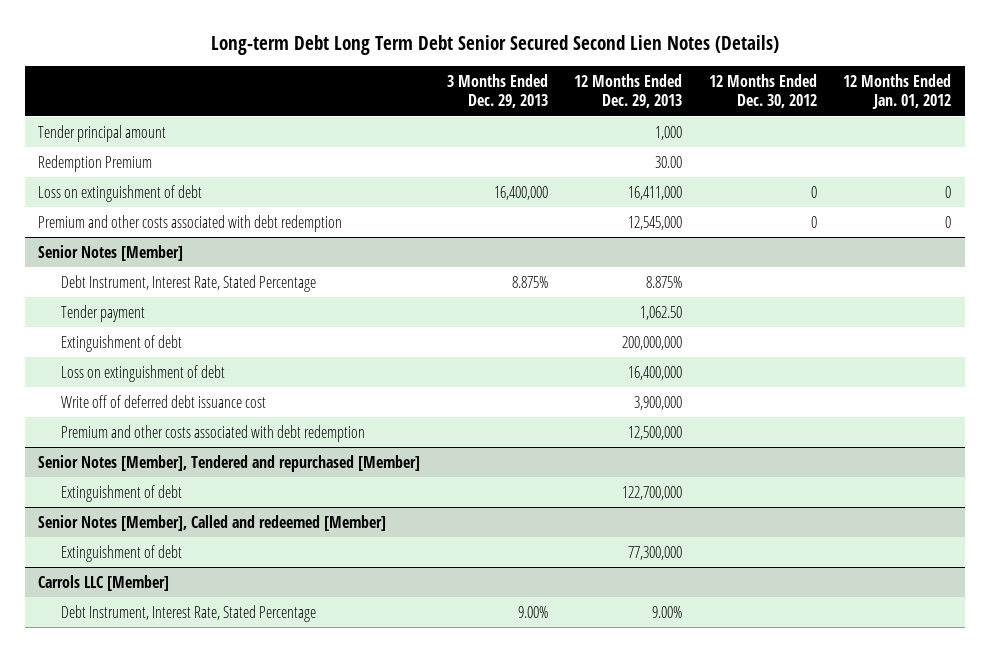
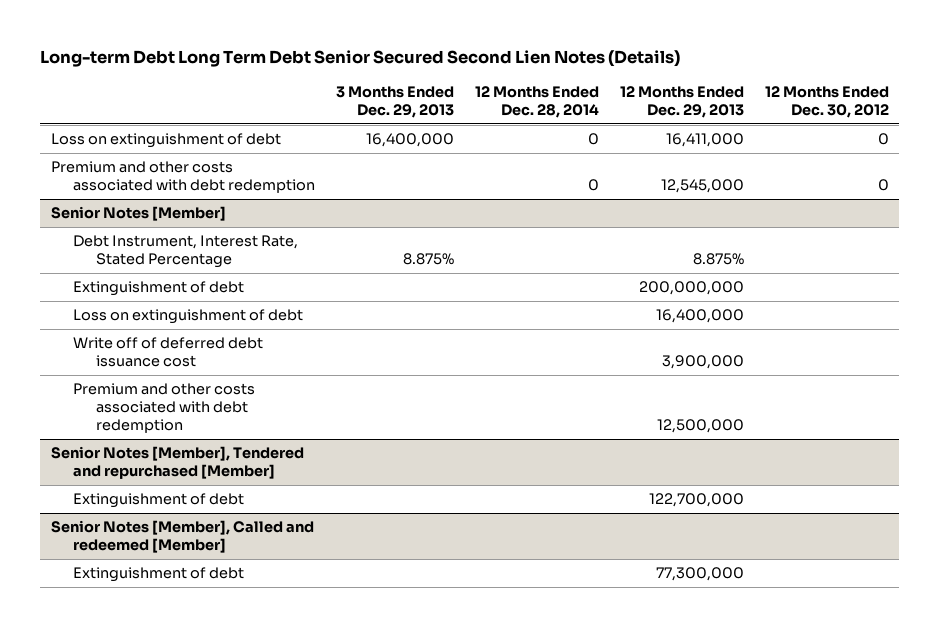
- | 3 Months Ended Dec. 29, 2013 | 12 Months Ended Dec. 29, 2013 | 12 Months Ended Dec. 30, 2012 | 12 Months Ended Jan. 01, 2012
+ | 3 Months Ended Dec. 29, 2013 | 12 Months Ended Dec. 28, 2014 | 12 Months Ended Dec. 29, 2013 | 12 Months Ended Dec. 30, 2012
- Tender principal amount | | 1,000 | |
- Redemption Premium | | 30.00 | |
@ Senior Notes [Member]
- Tender payment | | 1,062.50 | |
- Carrols LLC [Member]
- Debt Instrument, Interest Rate, Stated Percentage | 9.00% | 9.00% | |

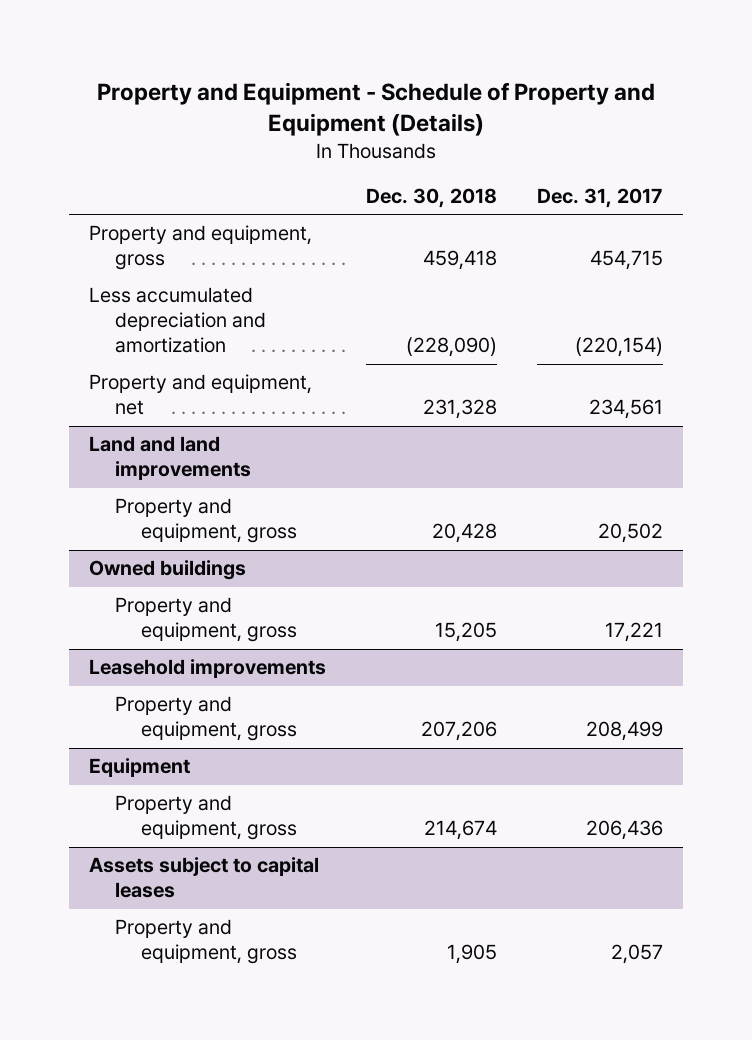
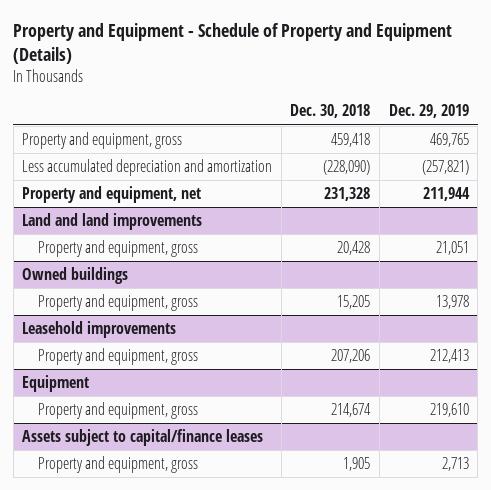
- | Dec. 30, 2018 | Dec. 31, 2017
+ | Dec. 30, 2018 | Dec. 29, 2019
- Assets subject to capital leases
+ Assets subject to capital/finance leases

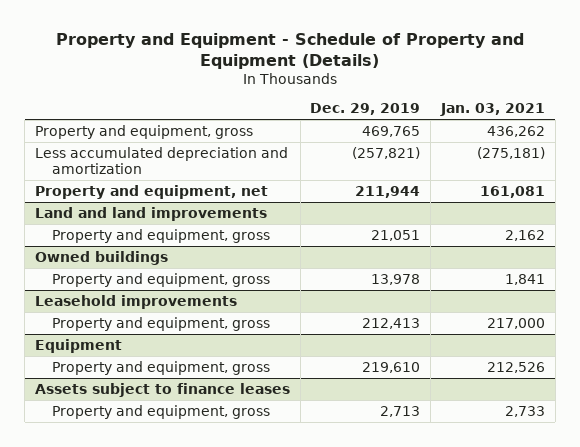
- | Dec. 30, 2018 | Dec. 29, 2019
+ | Dec. 29, 2019 | Jan. 03, 2021
- Assets subject to capital/finance leases
+ Assets subject to finance leases

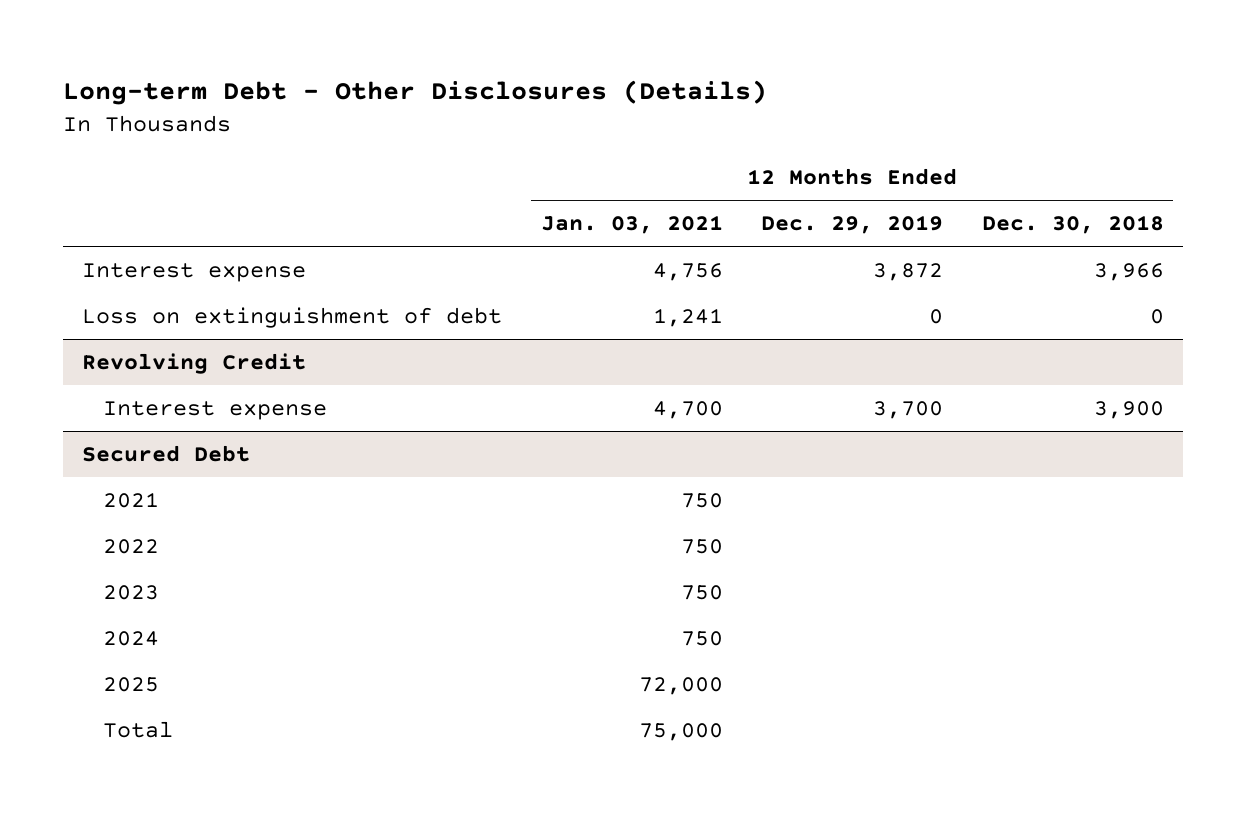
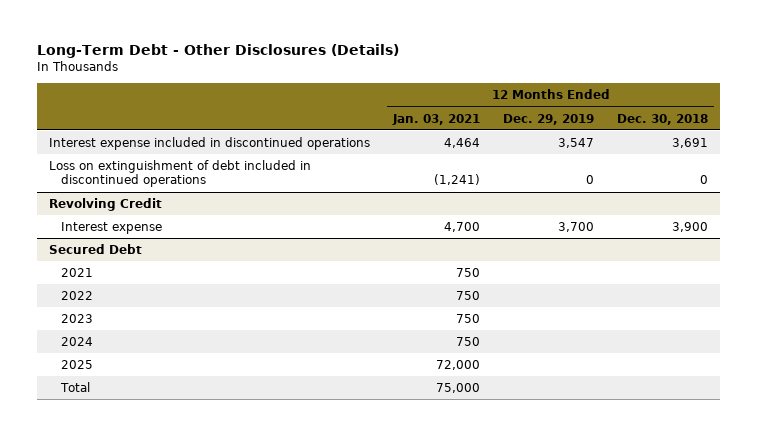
- Long-term Debt - Other Disclosures (Details)
+ Long-Term Debt - Other Disclosures (Details)
- Interest expense | 4,756 | 3,872 | 3,966
- Loss on extinguishment of debt | 1,241 | 0 | 0
+ Interest expense included in discontinued operations | 4,464 | 3,547 | 3,691
+ Loss on extinguishment of debt included in discontinued operations | (1,241) | 0 | 0

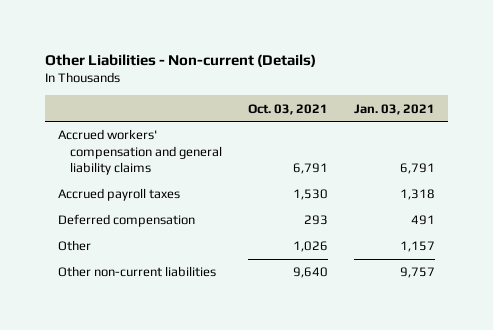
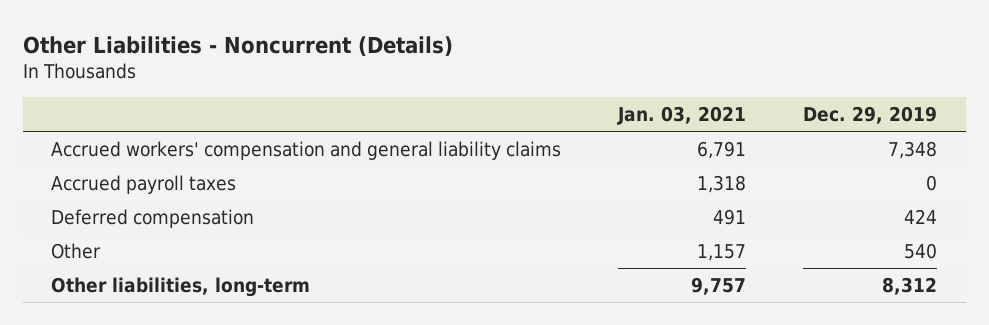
- Other Liabilities - Non-current (Details)
+ Other Liabilities - Noncurrent (Details)
- | Oct. 03, 2021 | Jan. 03, 2021
+ | Jan. 03, 2021 | Dec. 29, 2019
- Other non-current liabilities | 9,640 | 9,757
+ Other liabilities, long-term | 9,757 | 8,312

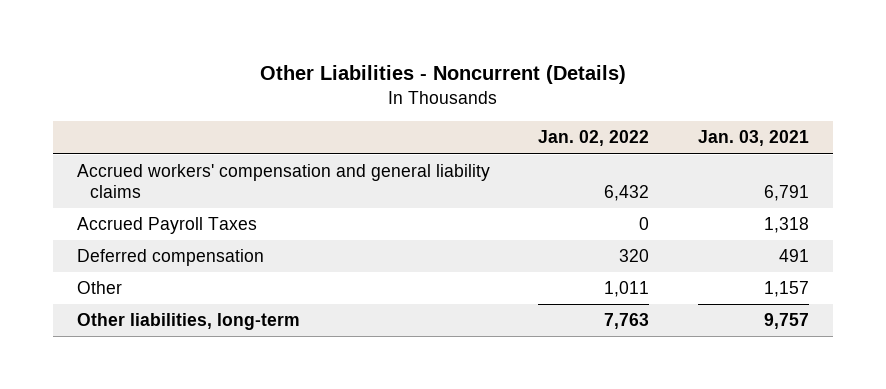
- | Jan. 03, 2021 | Dec. 29, 2019
+ | Jan. 02, 2022 | Jan. 03, 2021
- Accrued payroll taxes | 1,318 | 0
+ Accrued Payroll Taxes | 0 | 1,318

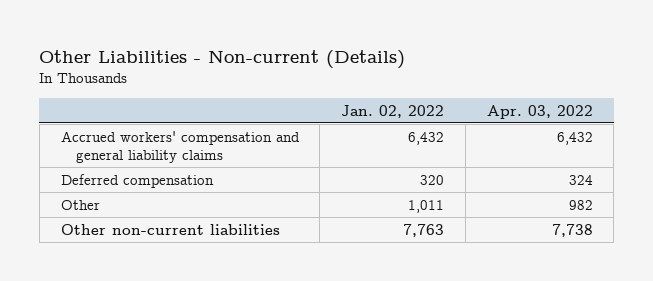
- Other Liabilities - Noncurrent (Details)
+ Other Liabilities - Non-current (Details)
- | Jan. 02, 2022 | Jan. 03, 2021
+ | Jan. 02, 2022 | Apr. 03, 2022
- Accrued Payroll Taxes | 0 | 1,318
- Other liabilities, long-term | 7,763 | 9,757
+ Other non-current liabilities | 7,763 | 7,738

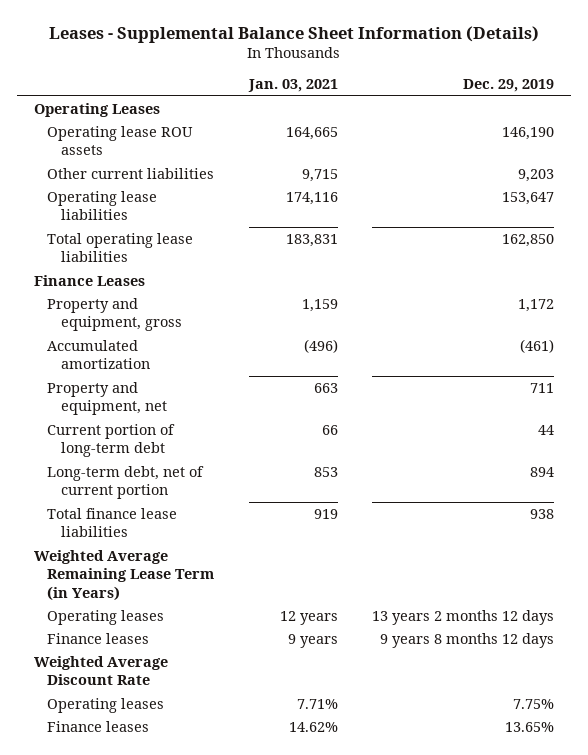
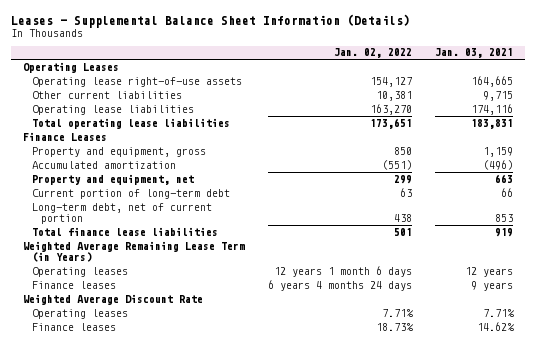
- | Jan. 03, 2021 | Dec. 29, 2019
+ | Jan. 02, 2022 | Jan. 03, 2021
- Operating lease ROU assets | 164,665 | 146,190
+ Operating lease right-of-use assets | 154,127 | 164,665

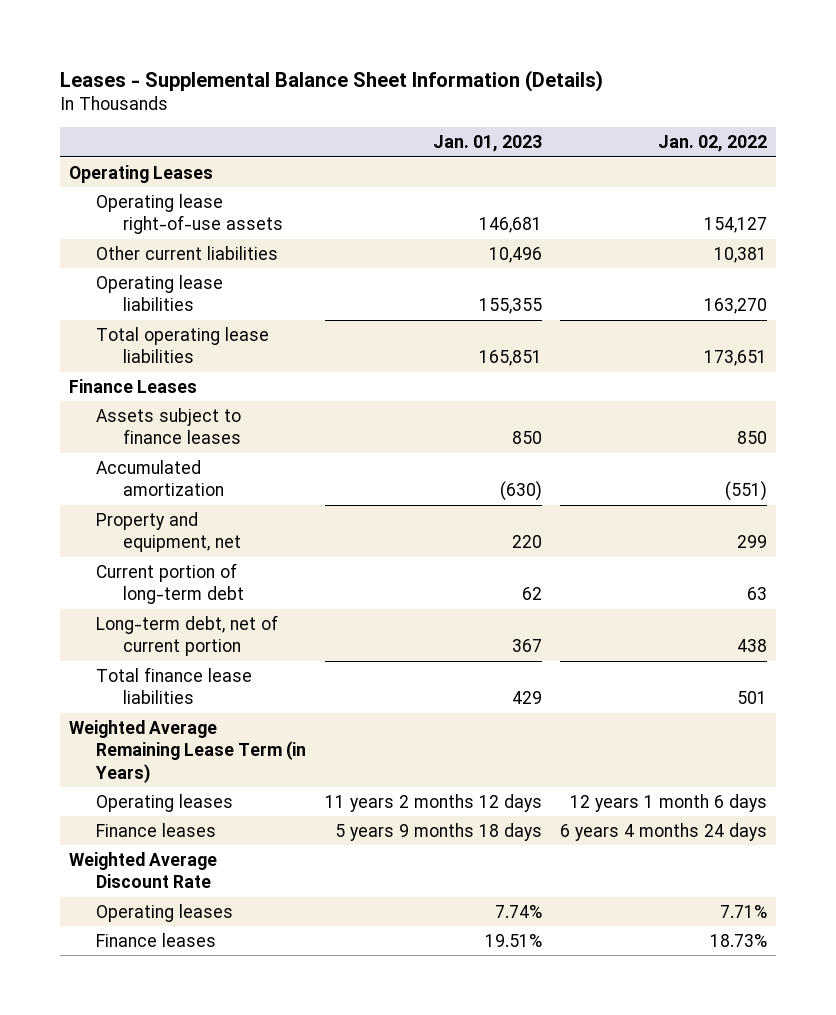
- | Jan. 02, 2022 | Jan. 03, 2021
+ | Jan. 01, 2023 | Jan. 02, 2022
- Property and equipment, gross | 850 | 1,159
+ Assets subject to finance leases | 850 | 850

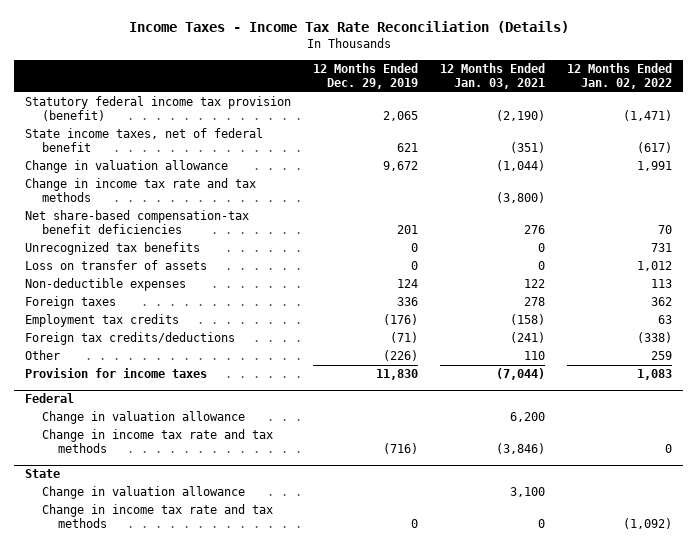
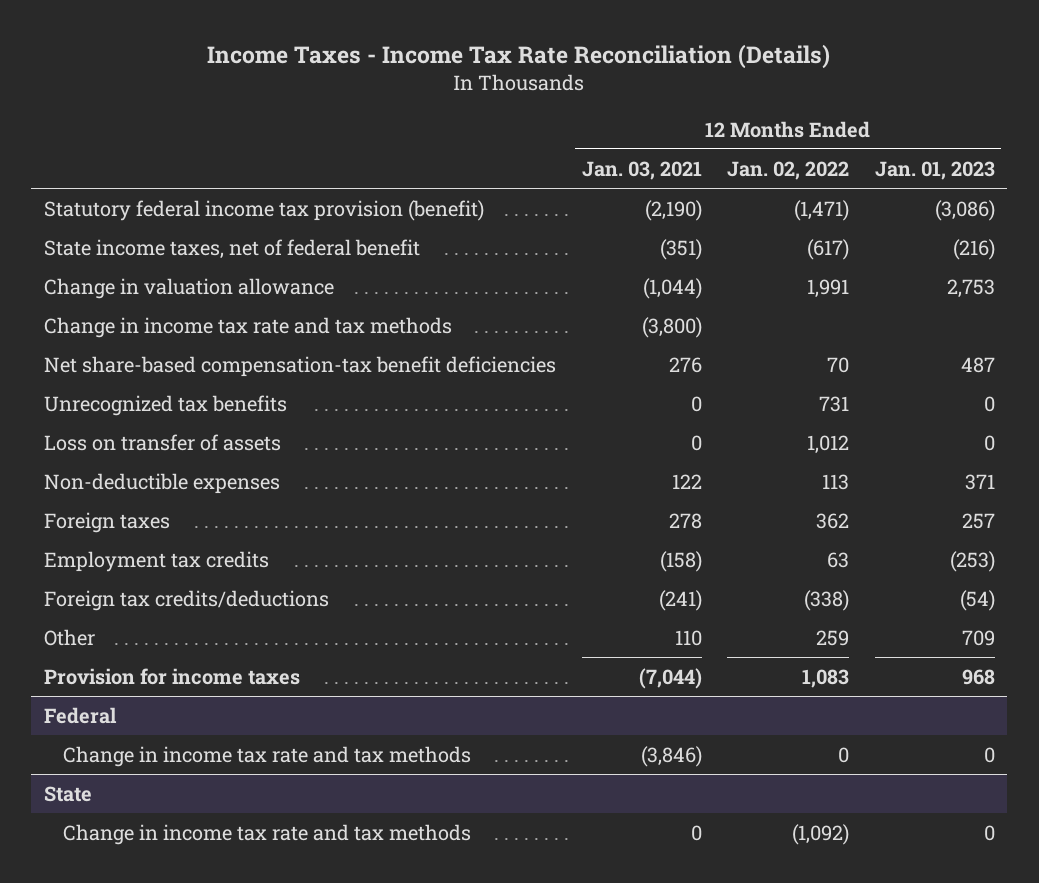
- | 12 Months Ended Dec. 29, 2019 | 12 Months Ended Jan. 03, 2021 | 12 Months Ended Jan. 02, 2022
+ | 12 Months Ended Jan. 03, 2021 | 12 Months Ended Jan. 02, 2022 | 12 Months Ended Jan. 01, 2023
@ Federal
- Change in valuation allowance | | 6,200 |
@ State
- Change in valuation allowance | | 3,100 |

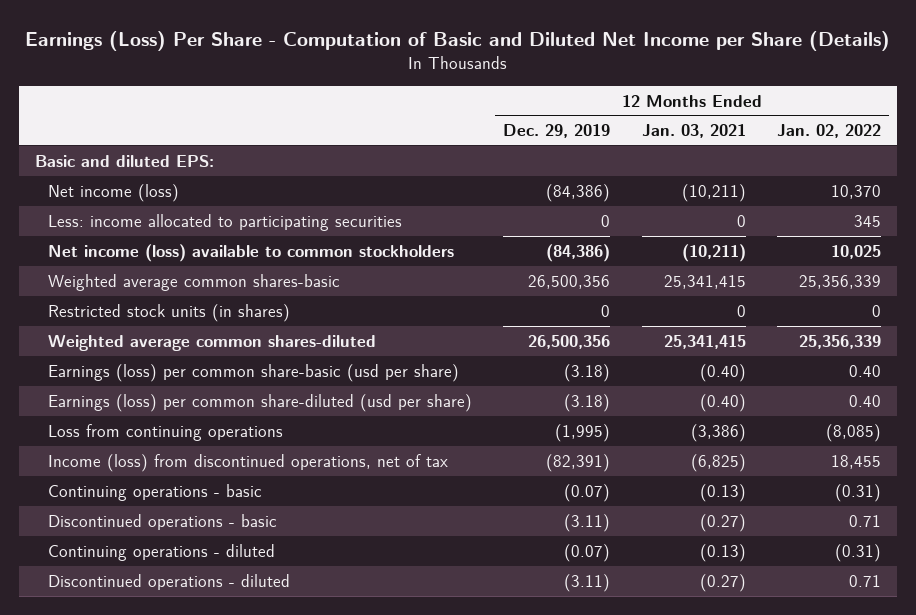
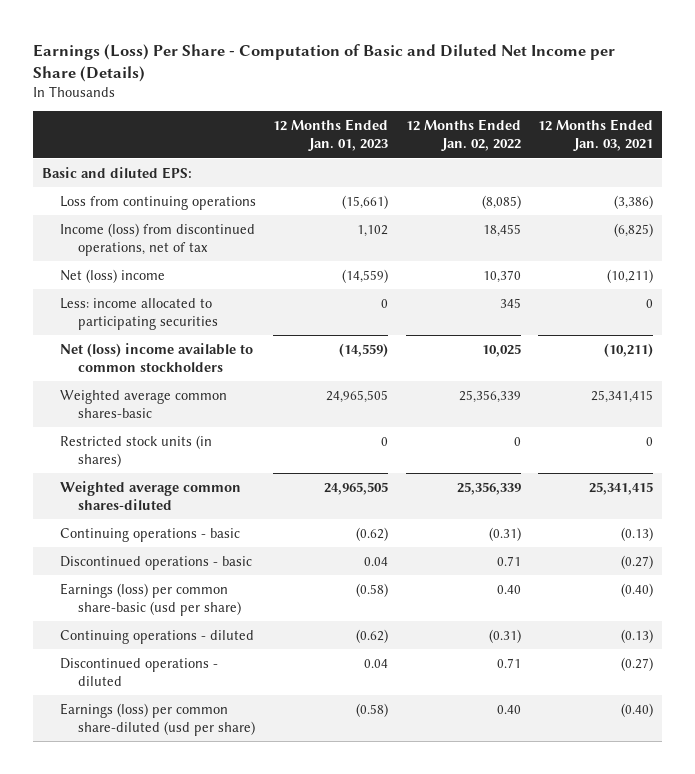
- | 12 Months Ended Dec. 29, 2019 | 12 Months Ended Jan. 03, 2021 | 12 Months Ended Jan. 02, 2022
+ | 12 Months Ended Jan. 01, 2023 | 12 Months Ended Jan. 02, 2022 | 12 Months Ended Jan. 03, 2021
- Net income (loss) | (84,386) | (10,211) | 10,370
moved up: Loss from continuing operations | (15,661) | (8,085) | (3,386)
moved up: Income (loss) from discontinued operations, net of tax | 1,102 | 18,455 | (6,825)
+ Net (loss) income | (14,559) | 10,370 | (10,211)
- Net income (loss) available to common stockholders | (84,386) | (10,211) | 10,025
+ Net (loss) income available to common stockholders | (14,559) | 10,025 | (10,211)
moved down: Earnings (loss) per common share-basic (usd per share) | (0.58) | 0.40 | (0.40)
moved down: Earnings (loss) per common share-diluted (usd per share) | (0.58) | 0.40 | (0.40)

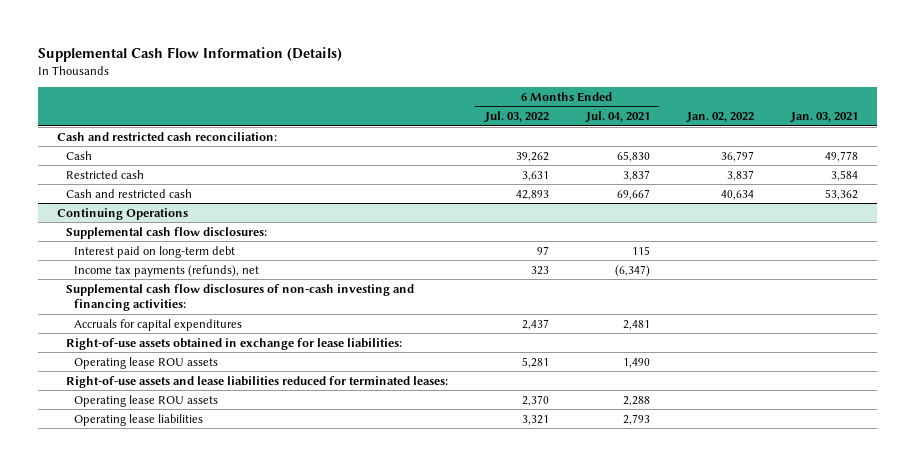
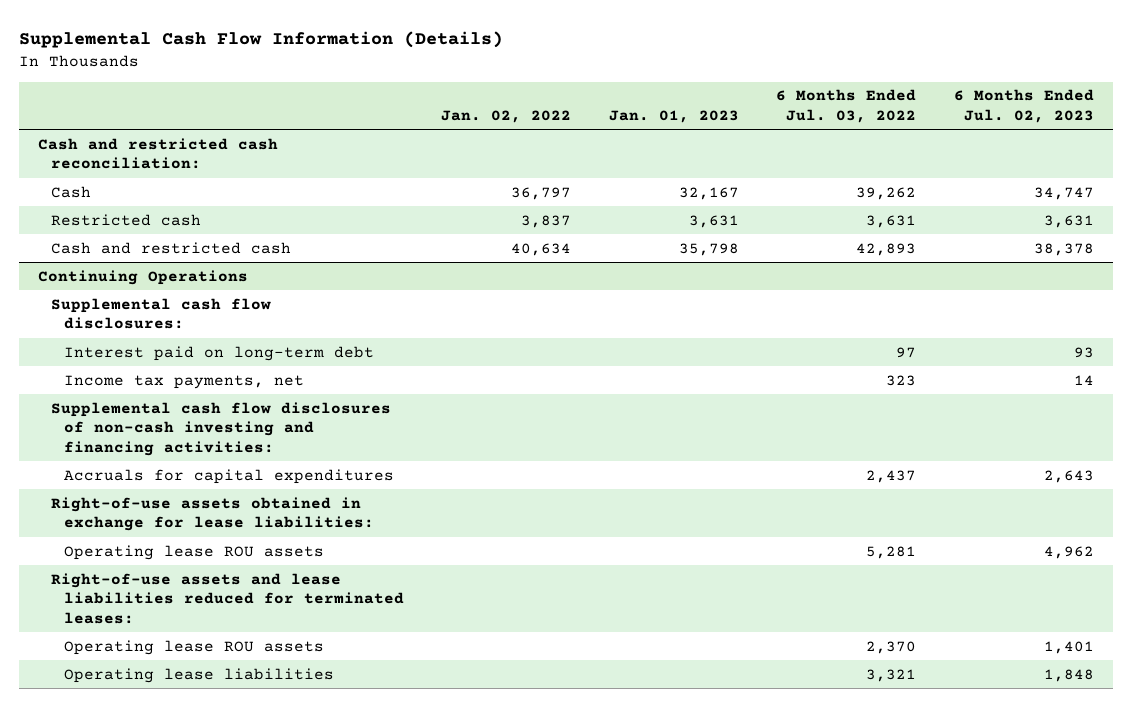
- | 6 Months Ended Jul. 03, 2022 | 6 Months Ended Jul. 04, 2021 | Jan. 02, 2022 | Jan. 03, 2021
+ | Jan. 02, 2022 | Jan. 01, 2023 | 6 Months Ended Jul. 03, 2022 | 6 Months Ended Jul. 02, 2023
@ Continuing Operations
- Income tax payments (refunds), net | 323 | (6,347) | |
+ Income tax payments, net | | | 323 | 14

